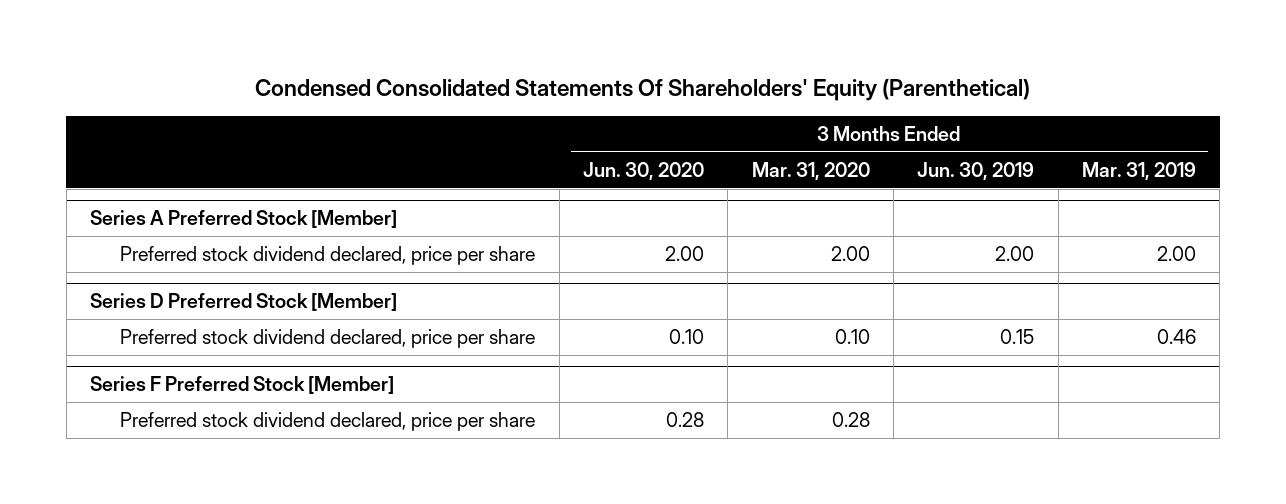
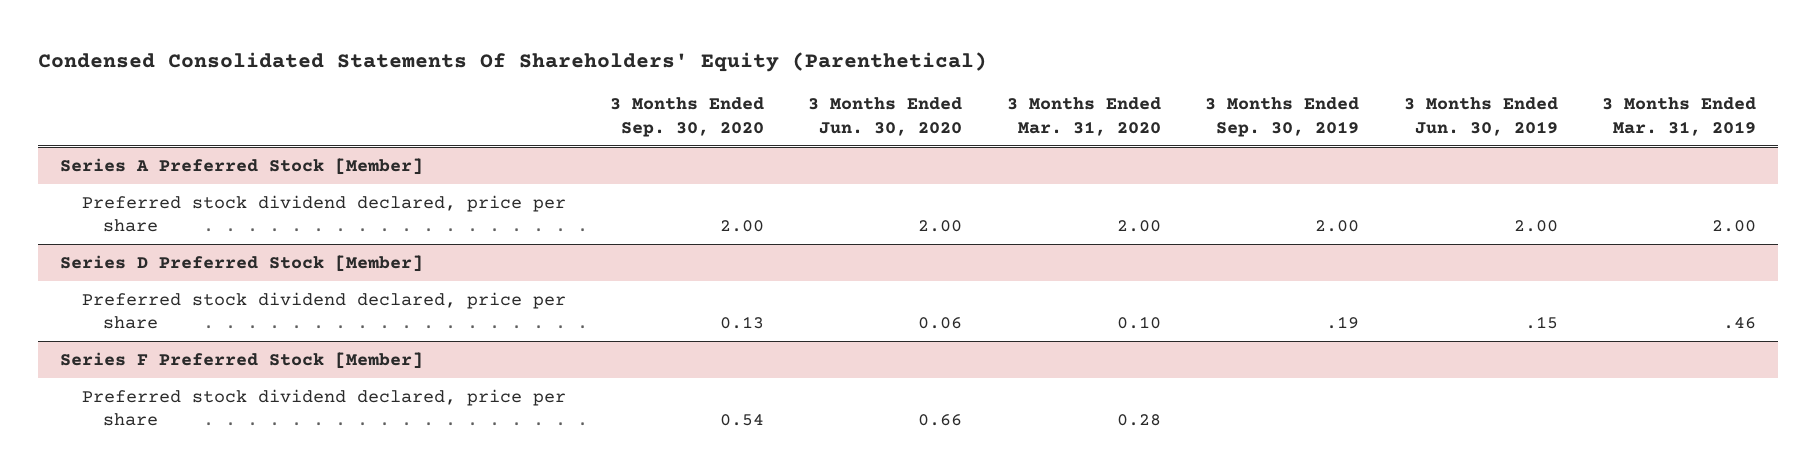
- | 3 Months Ended Jun. 30, 2020 | 3 Months Ended Mar. 31, 2020 | 3 Months Ended Jun. 30, 2019 | 3 Months Ended Mar. 31, 2019
+ | 3 Months Ended Sep. 30, 2020 | 3 Months Ended Jun. 30, 2020 | 3 Months Ended Mar. 31, 2020 | 3 Months Ended Sep. 30, 2019 | 3 Months Ended Jun. 30, 2019 | 3 Months Ended Mar. 31, 2019
@ Series D Preferred Stock [Member]
- Preferred stock dividend declared, price per share | 0.10 | 0.10 | 0.15 | 0.46
+ Preferred stock dividend declared, price per share | 0.13 | 0.06 | 0.10 | .19 | .15 | .46
@ Series F Preferred Stock [Member]
- Preferred stock dividend declared, price per share | 0.28 | 0.28 | |
+ Preferred stock dividend declared, price per share | 0.54 | 0.66 | 0.28 | | |

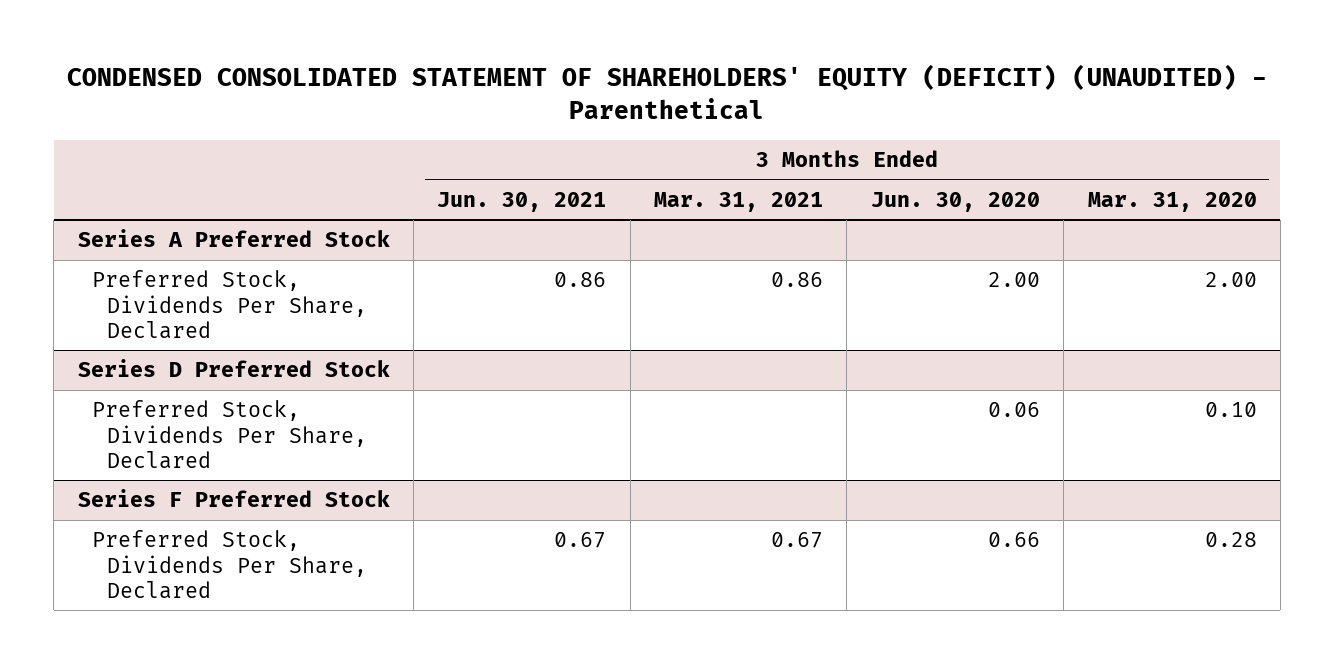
- Condensed Consolidated Statements Of Shareholders' Equity (Parenthetical)
+ CONDENSED CONSOLIDATED STATEMENT OF SHAREHOLDERS' EQUITY (DEFICIT) (UNAUDITED) - Parenthetical
- | 3 Months Ended Sep. 30, 2020 | 3 Months Ended Jun. 30, 2020 | 3 Months Ended Mar. 31, 2020 | 3 Months Ended Sep. 30, 2019 | 3 Months Ended Jun. 30, 2019 | 3 Months Ended Mar. 31, 2019
+ | 3 Months Ended Jun. 30, 2021 | 3 Months Ended Mar. 31, 2021 | 3 Months Ended Jun. 30, 2020 | 3 Months Ended Mar. 31, 2020
- Series A Preferred Stock [Member]
- Preferred stock dividend declared, price per share | 2.00 | 2.00 | 2.00 | 2.00 | 2.00 | 2.00
- Series D Preferred Stock [Member]
- Preferred stock dividend declared, price per share | 0.13 | 0.06 | 0.10 | .19 | .15 | .46
- Series F Preferred Stock [Member]
- Preferred stock dividend declared, price per share | 0.54 | 0.66 | 0.28 | | |
+ Series A Preferred Stock
+ Preferred Stock, Dividends Per Share, Declared | 0.86 | 0.86 | 2.00 | 2.00
+ Series D Preferred Stock
+ Preferred Stock, Dividends Per Share, Declared | | | 0.06 | 0.10
+ Series F Preferred Stock
+ Preferred Stock, Dividends Per Share, Declared | 0.67 | 0.67 | 0.66 | 0.28

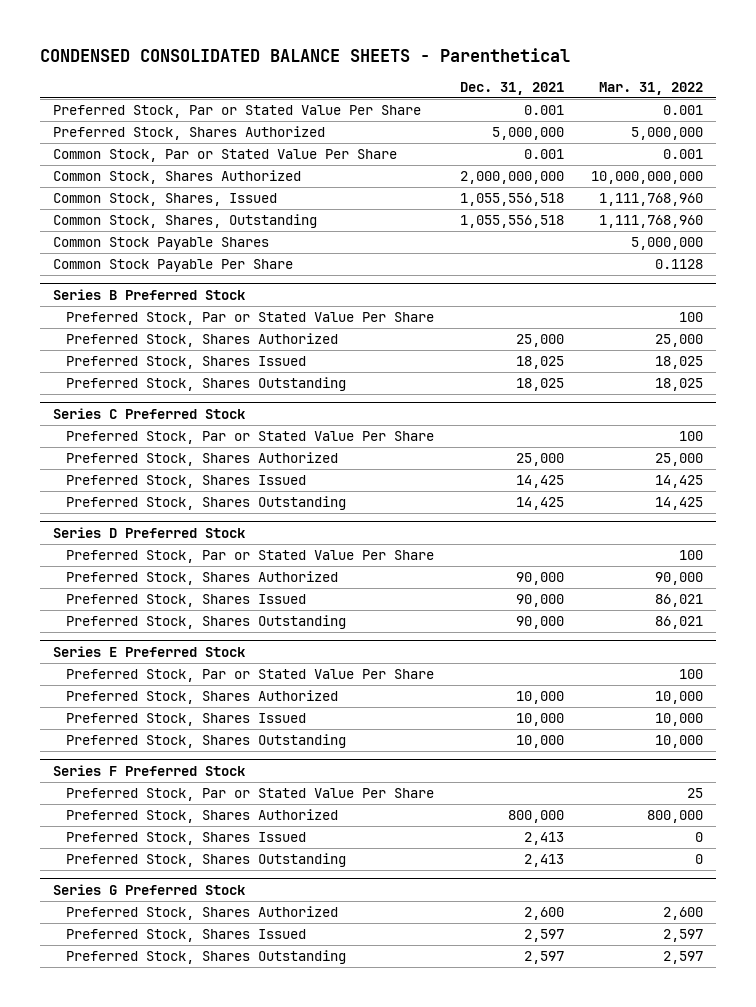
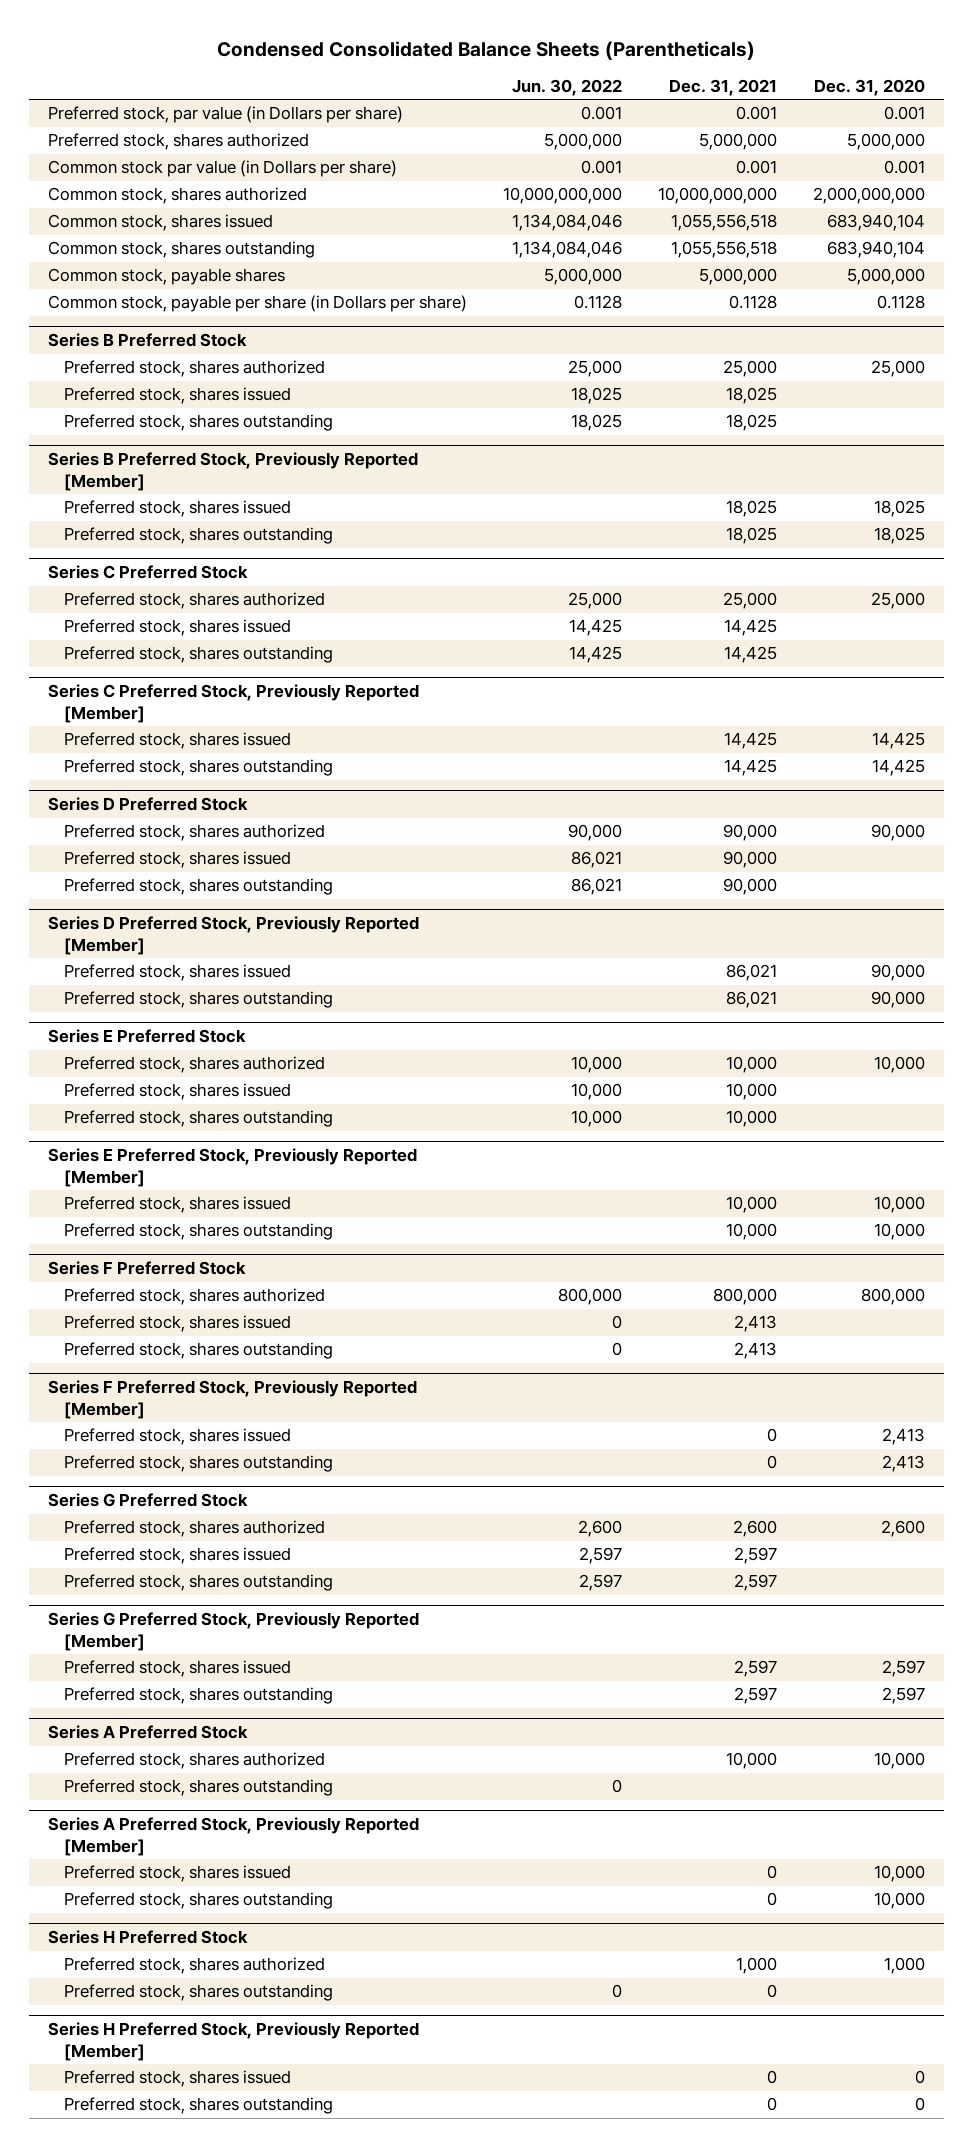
- CONDENSED CONSOLIDATED BALANCE SHEETS - Parenthetical
+ Condensed Consolidated Balance Sheets (Parentheticals)
- | Dec. 31, 2021 | Mar. 31, 2022
+ | Jun. 30, 2022 | Dec. 31, 2021 | Dec. 31, 2020
- Preferred Stock, Par or Stated Value Per Share | 0.001 | 0.001
- Preferred Stock, Shares Authorized | 5,000,000 | 5,000,000
- Common Stock, Par or Stated Value Per Share | 0.001 | 0.001
- Common Stock, Shares Authorized | 2,000,000,000 | 10,000,000,000
- Common Stock, Shares, Issued | 1,055,556,518 | 1,111,768,960
- Common Stock, Shares, Outstanding | 1,055,556,518 | 1,111,768,960
- Common Stock Payable Shares | | 5,000,000
- Common Stock Payable Per Share | | 0.1128
+ Preferred stock, par value (in Dollars per share) | 0.001 | 0.001 | 0.001
+ Preferred stock, shares authorized | 5,000,000 | 5,000,000 | 5,000,000
+ Common stock par value (in Dollars per share) | 0.001 | 0.001 | 0.001
+ Common stock, shares authorized | 10,000,000,000 | 10,000,000,000 | 2,000,000,000
+ Common stock, shares issued | 1,134,084,046 | 1,055,556,518 | 683,940,104
+ Common stock, shares outstanding | 1,134,084,046 | 1,055,556,518 | 683,940,104
+ Common stock, payable shares | 5,000,000 | 5,000,000 | 5,000,000
+ Common stock, payable per share (in Dollars per share) | 0.1128 | 0.1128 | 0.1128
@ Series B Preferred Stock
- Preferred Stock, Par or Stated Value Per Share | | 100
- Preferred Stock, Shares Authorized | 25,000 | 25,000
- Preferred Stock, Shares Issued | 18,025 | 18,025
- Preferred Stock, Shares Outstanding | 18,025 | 18,025
+ Preferred stock, shares authorized | 25,000 | 25,000 | 25,000
+ Preferred stock, shares issued | 18,025 | 18,025 |
+ Preferred stock, shares outstanding | 18,025 | 18,025 |
+ Series B Preferred Stock, Previously Reported [Member]
+ Preferred stock, shares issued | | 18,025 | 18,025
+ Preferred stock, shares outstanding | | 18,025 | 18,025
@ Series C Preferred Stock
- Preferred Stock, Par or Stated Value Per Share | | 100
- Preferred Stock, Shares Authorized | 25,000 | 25,000
- Preferred Stock, Shares Issued | 14,425 | 14,425
- Preferred Stock, Shares Outstanding | 14,425 | 14,425
+ Preferred stock, shares authorized | 25,000 | 25,000 | 25,000
+ Preferred stock, shares issued | 14,425 | 14,425 |
+ Preferred stock, shares outstanding | 14,425 | 14,425 |
+ Series C Preferred Stock, Previously Reported [Member]
+ Preferred stock, shares issued | | 14,425 | 14,425
+ Preferred stock, shares outstanding | | 14,425 | 14,425
@ Series D Preferred Stock
- Preferred Stock, Par or Stated Value Per Share | | 100
- Preferred Stock, Shares Authorized | 90,000 | 90,000
- Preferred Stock, Shares Issued | 90,000 | 86,021
- Preferred Stock, Shares Outstanding | 90,000 | 86,021
+ Preferred stock, shares authorized | 90,000 | 90,000 | 90,000
+ Preferred stock, shares issued | 86,021 | 90,000 |
+ Preferred stock, shares outstanding | 86,021 | 90,000 |
+ Series D Preferred Stock, Previously Reported [Member]
+ Preferred stock, shares issued | | 86,021 | 90,000
+ Preferred stock, shares outstanding | | 86,021 | 90,000
@ Series E Preferred Stock
- Preferred Stock, Par or Stated Value Per Share | | 100
- Preferred Stock, Shares Authorized | 10,000 | 10,000
- Preferred Stock, Shares Issued | 10,000 | 10,000
- Preferred Stock, Shares Outstanding | 10,000 | 10,000
+ Preferred stock, shares authorized | 10,000 | 10,000 | 10,000
+ Preferred stock, shares issued | 10,000 | 10,000 |
+ Preferred stock, shares outstanding | 10,000 | 10,000 |
+ Series E Preferred Stock, Previously Reported [Member]
+ Preferred stock, shares issued | | 10,000 | 10,000
+ Preferred stock, shares outstanding | | 10,000 | 10,000
@ Series F Preferred Stock
- Preferred Stock, Par or Stated Value Per Share | | 25
- Preferred Stock, Shares Authorized | 800,000 | 800,000
- Preferred Stock, Shares Issued | 2,413 | 0
- Preferred Stock, Shares Outstanding | 2,413 | 0
+ Preferred stock, shares authorized | 800,000 | 800,000 | 800,000
+ Preferred stock, shares issued | 0 | 2,413 |
+ Preferred stock, shares outstanding | 0 | 2,413 |
+ Series F Preferred Stock, Previously Reported [Member]
+ Preferred stock, shares issued | | 0 | 2,413
+ Preferred stock, shares outstanding | | 0 | 2,413
@ Series G Preferred Stock
- Preferred Stock, Shares Authorized | 2,600 | 2,600
- Preferred Stock, Shares Issued | 2,597 | 2,597
- Preferred Stock, Shares Outstanding | 2,597 | 2,597
+ Preferred stock, shares authorized | 2,600 | 2,600 | 2,600
+ Preferred stock, shares issued | 2,597 | 2,597 |
+ Preferred stock, shares outstanding | 2,597 | 2,597 |
+ Series G Preferred Stock, Previously Reported [Member]
+ Preferred stock, shares issued | | 2,597 | 2,597
+ Preferred stock, shares outstanding | | 2,597 | 2,597
+ Series A Preferred Stock
+ Preferred stock, shares authorized | | 10,000 | 10,000
+ Preferred stock, shares outstanding | 0 | |
+ Series A Preferred Stock, Previously Reported [Member]
+ Preferred stock, shares issued | | 0 | 10,000
+ Preferred stock, shares outstanding | | 0 | 10,000
+ Series H Preferred Stock
+ Preferred stock, shares authorized | | 1,000 | 1,000
+ Preferred stock, shares outstanding | 0 | 0 |
+ Series H Preferred Stock, Previously Reported [Member]
+ Preferred stock, shares issued | | 0 | 0
+ Preferred stock, shares outstanding | | 0 | 0

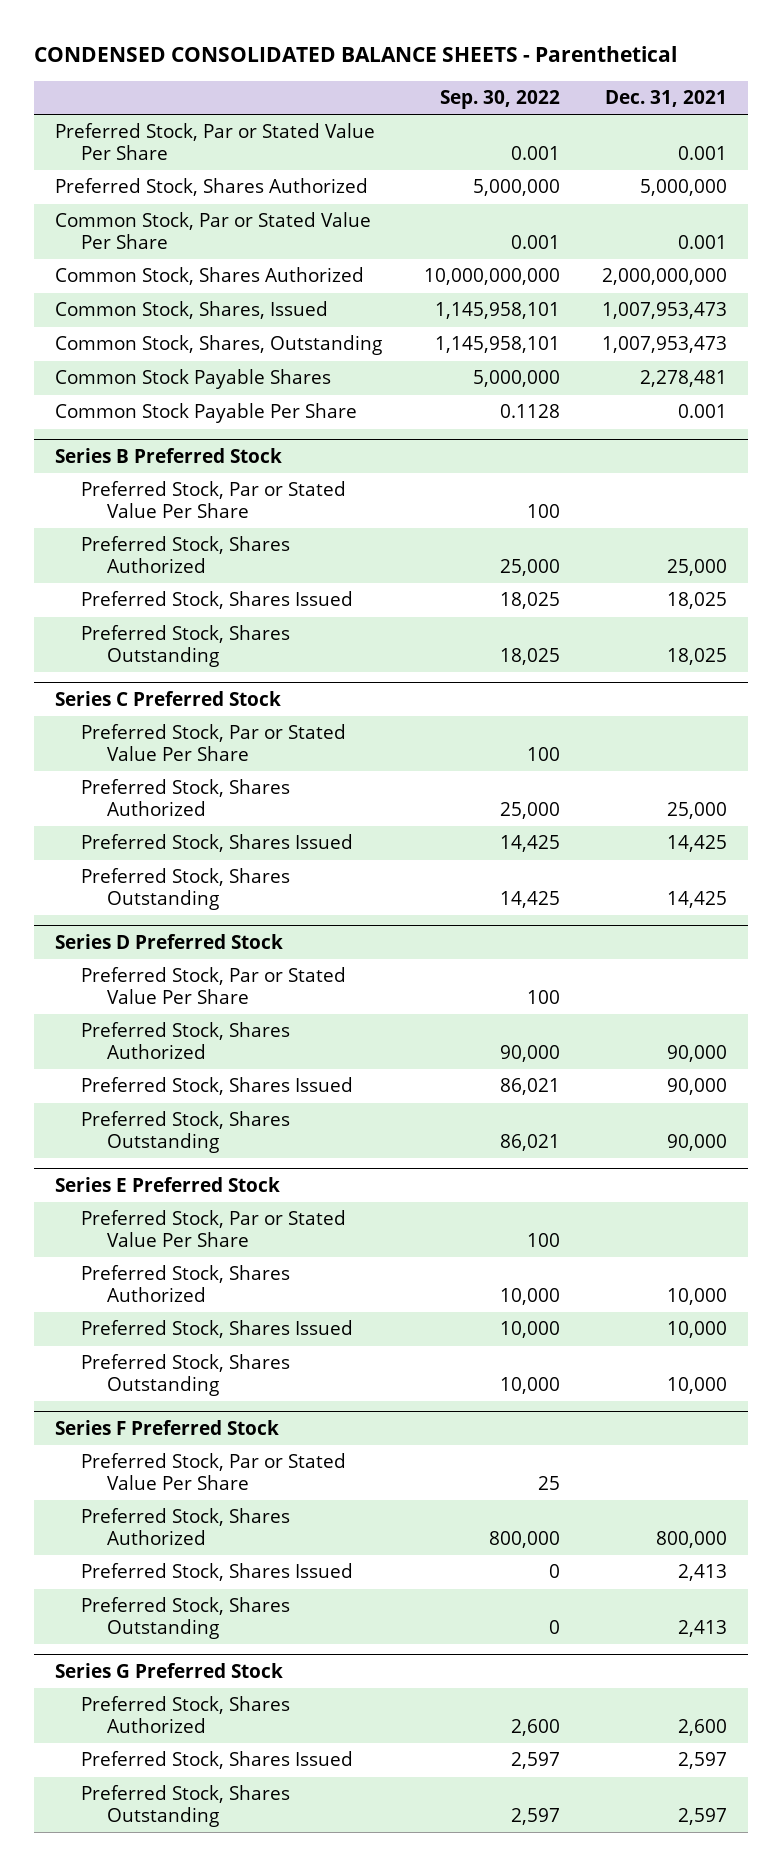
- Condensed Consolidated Balance Sheets (Parentheticals)
+ CONDENSED CONSOLIDATED BALANCE SHEETS - Parenthetical
- | Jun. 30, 2022 | Dec. 31, 2021 | Dec. 31, 2020
+ | Sep. 30, 2022 | Dec. 31, 2021
- Preferred stock, par value (in Dollars per share) | 0.001 | 0.001 | 0.001
- Preferred stock, shares authorized | 5,000,000 | 5,000,000 | 5,000,000
- Common stock par value (in Dollars per share) | 0.001 | 0.001 | 0.001
- Common stock, shares authorized | 10,000,000,000 | 10,000,000,000 | 2,000,000,000
- Common stock, shares issued | 1,134,084,046 | 1,055,556,518 | 683,940,104
- Common stock, shares outstanding | 1,134,084,046 | 1,055,556,518 | 683,940,104
- Common stock, payable shares | 5,000,000 | 5,000,000 | 5,000,000
- Common stock, payable per share (in Dollars per share) | 0.1128 | 0.1128 | 0.1128
+ Preferred Stock, Par or Stated Value Per Share | 0.001 | 0.001
+ Preferred Stock, Shares Authorized | 5,000,000 | 5,000,000
+ Common Stock, Par or Stated Value Per Share | 0.001 | 0.001
+ Common Stock, Shares Authorized | 10,000,000,000 | 2,000,000,000
+ Common Stock, Shares, Issued | 1,145,958,101 | 1,007,953,473
+ Common Stock, Shares, Outstanding | 1,145,958,101 | 1,007,953,473
+ Common Stock Payable Shares | 5,000,000 | 2,278,481
+ Common Stock Payable Per Share | 0.1128 | 0.001
@ Series B Preferred Stock
- Preferred stock, shares authorized | 25,000 | 25,000 | 25,000
- Preferred stock, shares issued | 18,025 | 18,025 |
- Preferred stock, shares outstanding | 18,025 | 18,025 |
- Series B Preferred Stock, Previously Reported [Member]
- Preferred stock, shares issued | | 18,025 | 18,025
- Preferred stock, shares outstanding | | 18,025 | 18,025
@ Series B Preferred Stock
+ Preferred Stock, Par or Stated Value Per Share | 100 |
+ Preferred Stock, Shares Authorized | 25,000 | 25,000
+ Preferred Stock, Shares Issued | 18,025 | 18,025
+ Preferred Stock, Shares Outstanding | 18,025 | 18,025
@ Series C Preferred Stock
- Preferred stock, shares authorized | 25,000 | 25,000 | 25,000
- Preferred stock, shares issued | 14,425 | 14,425 |
- Preferred stock, shares outstanding | 14,425 | 14,425 |
- Series C Preferred Stock, Previously Reported [Member]
- Preferred stock, shares issued | | 14,425 | 14,425
- Preferred stock, shares outstanding | | 14,425 | 14,425
@ Series C Preferred Stock
+ Preferred Stock, Par or Stated Value Per Share | 100 |
+ Preferred Stock, Shares Authorized | 25,000 | 25,000
+ Preferred Stock, Shares Issued | 14,425 | 14,425
+ Preferred Stock, Shares Outstanding | 14,425 | 14,425
@ Series D Preferred Stock
- Preferred stock, shares authorized | 90,000 | 90,000 | 90,000
- Preferred stock, shares issued | 86,021 | 90,000 |
- Preferred stock, shares outstanding | 86,021 | 90,000 |
- Series D Preferred Stock, Previously Reported [Member]
- Preferred stock, shares issued | | 86,021 | 90,000
- Preferred stock, shares outstanding | | 86,021 | 90,000
@ Series D Preferred Stock
+ Preferred Stock, Par or Stated Value Per Share | 100 |
+ Preferred Stock, Shares Authorized | 90,000 | 90,000
+ Preferred Stock, Shares Issued | 86,021 | 90,000
+ Preferred Stock, Shares Outstanding | 86,021 | 90,000
@ Series E Preferred Stock
- Preferred stock, shares authorized | 10,000 | 10,000 | 10,000
- Preferred stock, shares issued | 10,000 | 10,000 |
- Preferred stock, shares outstanding | 10,000 | 10,000 |
- Series E Preferred Stock, Previously Reported [Member]
- Preferred stock, shares issued | | 10,000 | 10,000
- Preferred stock, shares outstanding | | 10,000 | 10,000
@ Series E Preferred Stock
+ Preferred Stock, Par or Stated Value Per Share | 100 |
+ Preferred Stock, Shares Authorized | 10,000 | 10,000
+ Preferred Stock, Shares Issued | 10,000 | 10,000
+ Preferred Stock, Shares Outstanding | 10,000 | 10,000
@ Series F Preferred Stock
- Preferred stock, shares authorized | 800,000 | 800,000 | 800,000
- Preferred stock, shares issued | 0 | 2,413 |
- Preferred stock, shares outstanding | 0 | 2,413 |
- Series F Preferred Stock, Previously Reported [Member]
- Preferred stock, shares issued | | 0 | 2,413
- Preferred stock, shares outstanding | | 0 | 2,413
@ Series F Preferred Stock
+ Preferred Stock, Par or Stated Value Per Share | 25 |
+ Preferred Stock, Shares Authorized | 800,000 | 800,000
+ Preferred Stock, Shares Issued | 0 | 2,413
+ Preferred Stock, Shares Outstanding | 0 | 2,413
@ Series G Preferred Stock
- Preferred stock, shares authorized | 2,600 | 2,600 | 2,600
- Preferred stock, shares issued | 2,597 | 2,597 |
- Preferred stock, shares outstanding | 2,597 | 2,597 |
- Series G Preferred Stock, Previously Reported [Member]
- Preferred stock, shares issued | | 2,597 | 2,597
- Preferred stock, shares outstanding | | 2,597 | 2,597
- Series A Preferred Stock
- Preferred stock, shares authorized | | 10,000 | 10,000
- Preferred stock, shares outstanding | 0 | |
- Series A Preferred Stock, Previously Reported [Member]
- Preferred stock, shares issued | | 0 | 10,000
- Preferred stock, shares outstanding | | 0 | 10,000
- Series H Preferred Stock
- Preferred stock, shares authorized | | 1,000 | 1,000
- Preferred stock, shares outstanding | 0 | 0 |
- Series H Preferred Stock, Previously Reported [Member]
- Preferred stock, shares issued | | 0 | 0
- Preferred stock, shares outstanding | | 0 | 0
@ Series G Preferred Stock
+ Preferred Stock, Shares Authorized | 2,600 | 2,600
+ Preferred Stock, Shares Issued | 2,597 | 2,597
+ Preferred Stock, Shares Outstanding | 2,597 | 2,597

